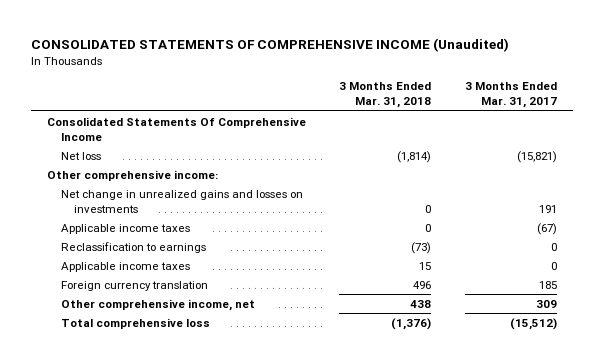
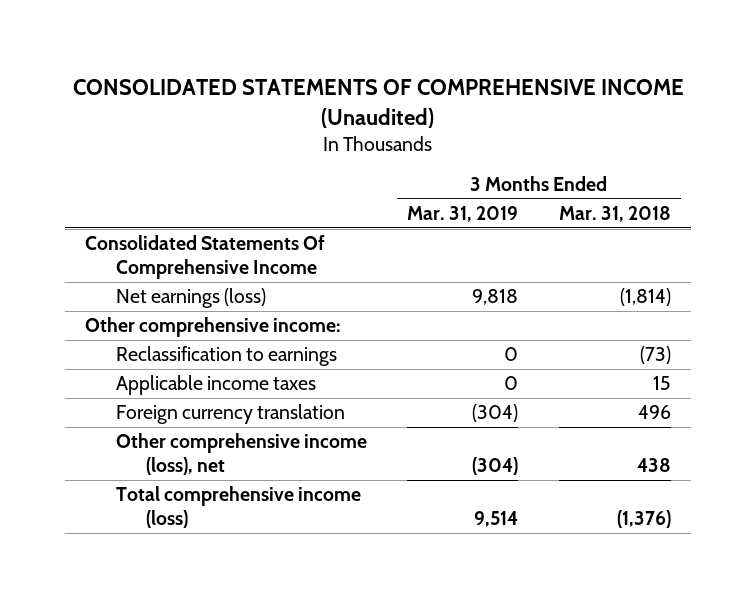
- | 3 Months Ended Mar. 31, 2018 | 3 Months Ended Mar. 31, 2017
+ | 3 Months Ended Mar. 31, 2019 | 3 Months Ended Mar. 31, 2018
- Net loss | (1,814) | (15,821)
+ Net earnings (loss) | 9,818 | (1,814)
- Net change in unrealized gains and losses on investments | 0 | 191
- Applicable income taxes | 0 | (67)
- Other comprehensive income, net | 438 | 309
- Total comprehensive loss | (1,376) | (15,512)
+ Other comprehensive income (loss), net | (304) | 438
+ Total comprehensive income (loss) | 9,514 | (1,376)

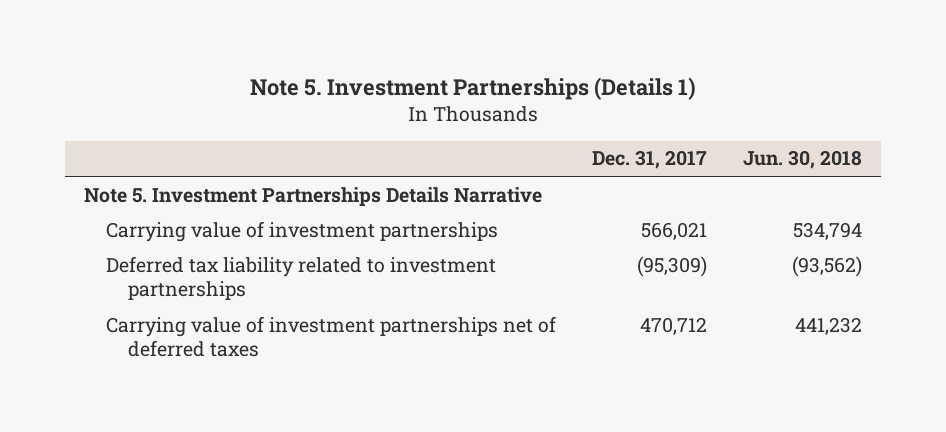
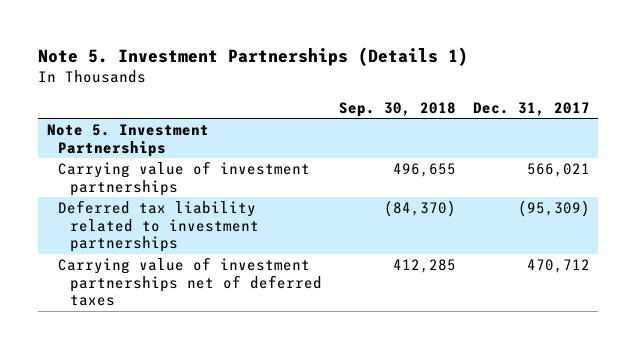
- | Dec. 31, 2017 | Jun. 30, 2018
+ | Sep. 30, 2018 | Dec. 31, 2017
- Note 5. Investment Partnerships Details Narrative
+ Note 5. Investment Partnerships

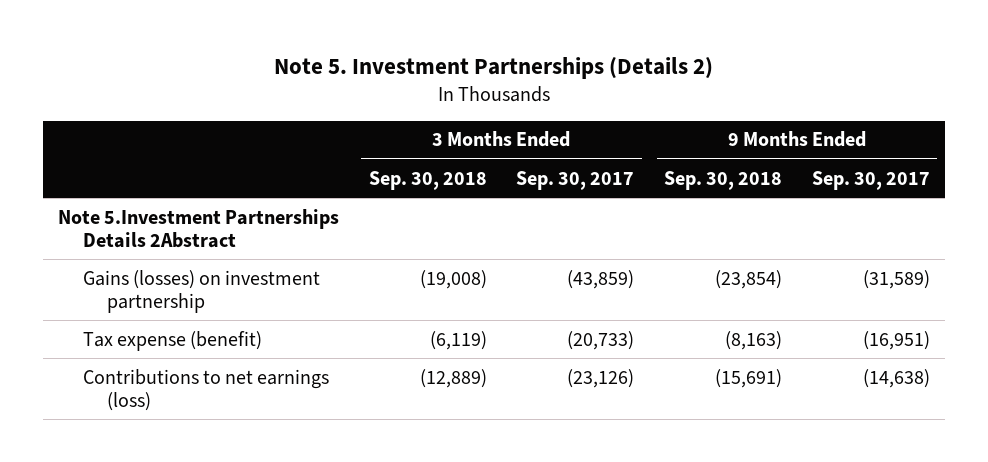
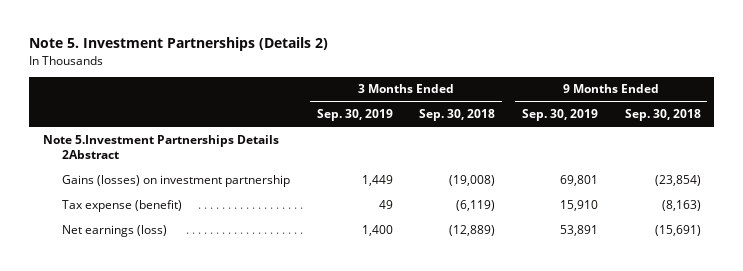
- | 3 Months Ended Sep. 30, 2018 | 3 Months Ended Sep. 30, 2017 | 9 Months Ended Sep. 30, 2018 | 9 Months Ended Sep. 30, 2017
+ | 3 Months Ended Sep. 30, 2019 | 3 Months Ended Sep. 30, 2018 | 9 Months Ended Sep. 30, 2019 | 9 Months Ended Sep. 30, 2018
- Contributions to net earnings (loss) | (12,889) | (23,126) | (15,691) | (14,638)
+ Net earnings (loss) | 1,400 | (12,889) | 53,891 | (15,691)

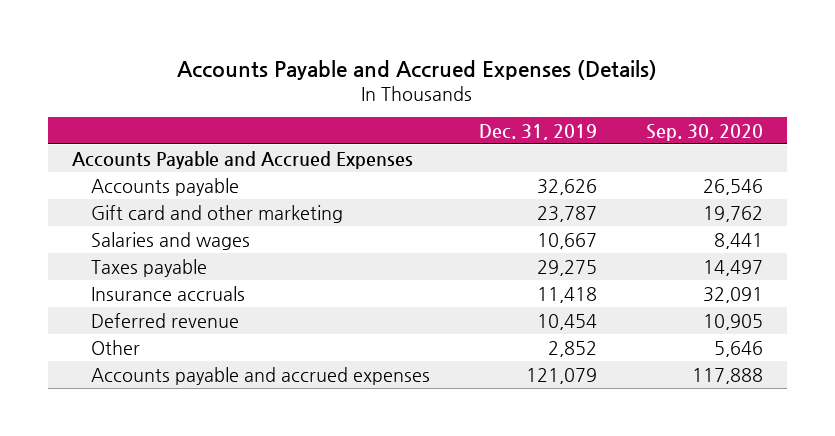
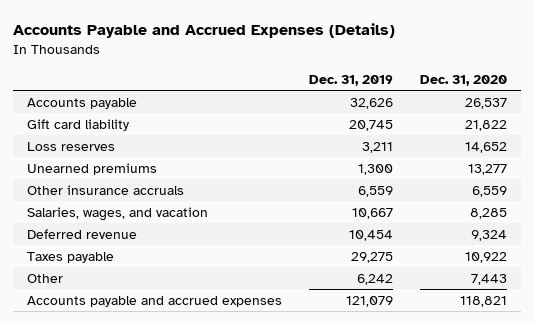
- | Dec. 31, 2019 | Sep. 30, 2020
+ | Dec. 31, 2019 | Dec. 31, 2020
- Accounts Payable and Accrued Expenses
- Gift card and other marketing | 23,787 | 19,762
- Salaries and wages | 10,667 | 8,441
- Insurance accruals | 11,418 | 32,091
+ Gift card liability | 20,745 | 21,822
+ Loss reserves | 3,211 | 14,652
+ Unearned premiums | 1,300 | 13,277
+ Other insurance accruals | 6,559 | 6,559
+ Salaries, wages, and vacation | 10,667 | 8,285
- Other | 2,852 | 5,646
moved down: Taxes payable | 29,275 | 10,922
+ Other | 6,242 | 7,443

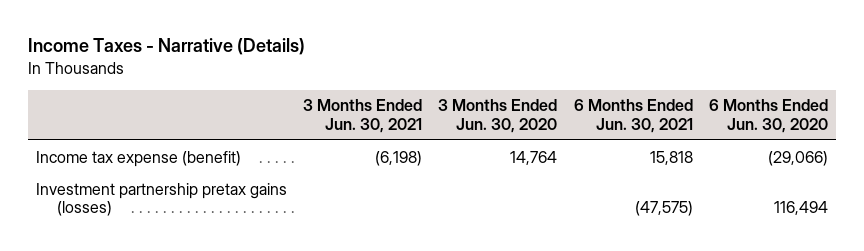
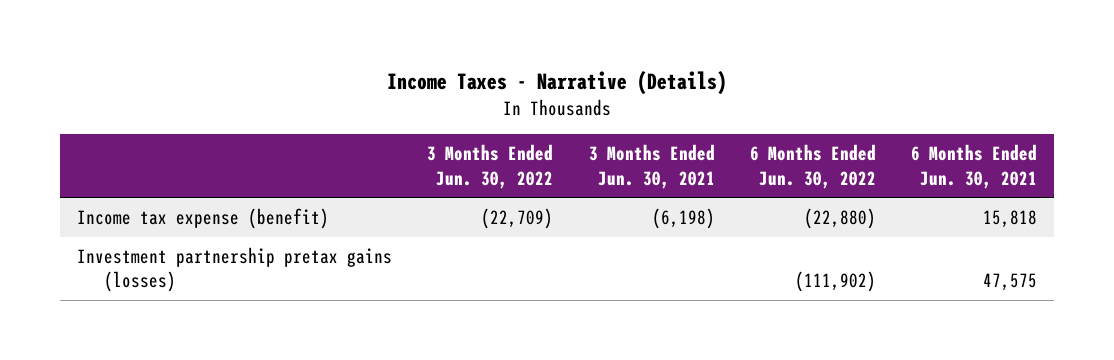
- | 3 Months Ended Jun. 30, 2021 | 3 Months Ended Jun. 30, 2020 | 6 Months Ended Jun. 30, 2021 | 6 Months Ended Jun. 30, 2020
+ | 3 Months Ended Jun. 30, 2022 | 3 Months Ended Jun. 30, 2021 | 6 Months Ended Jun. 30, 2022 | 6 Months Ended Jun. 30, 2021
- Investment partnership pretax gains (losses) | | | (47,575) | 116,494
+ Investment partnership pretax gains (losses) | | | (111,902) | 47,575

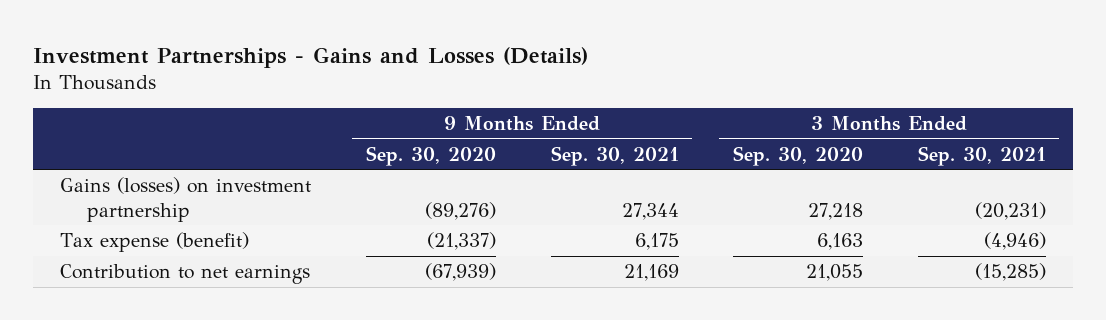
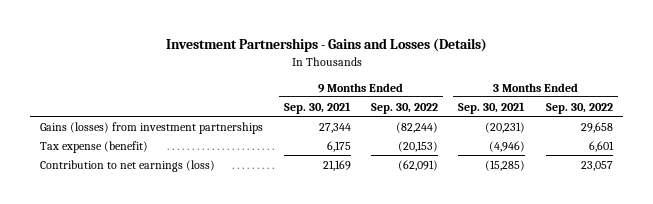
- | 9 Months Ended Sep. 30, 2020 | 9 Months Ended Sep. 30, 2021 | 3 Months Ended Sep. 30, 2020 | 3 Months Ended Sep. 30, 2021
+ | 9 Months Ended Sep. 30, 2021 | 9 Months Ended Sep. 30, 2022 | 3 Months Ended Sep. 30, 2021 | 3 Months Ended Sep. 30, 2022
- Gains (losses) on investment partnership | (89,276) | 27,344 | 27,218 | (20,231)
+ Gains (losses) from investment partnerships | 27,344 | (82,244) | (20,231) | 29,658
- Contribution to net earnings | (67,939) | 21,169 | 21,055 | (15,285)
+ Contribution to net earnings (loss) | 21,169 | (62,091) | (15,285) | 23,057

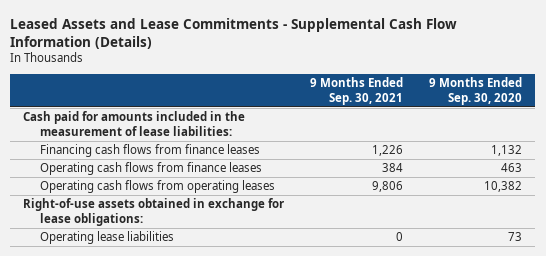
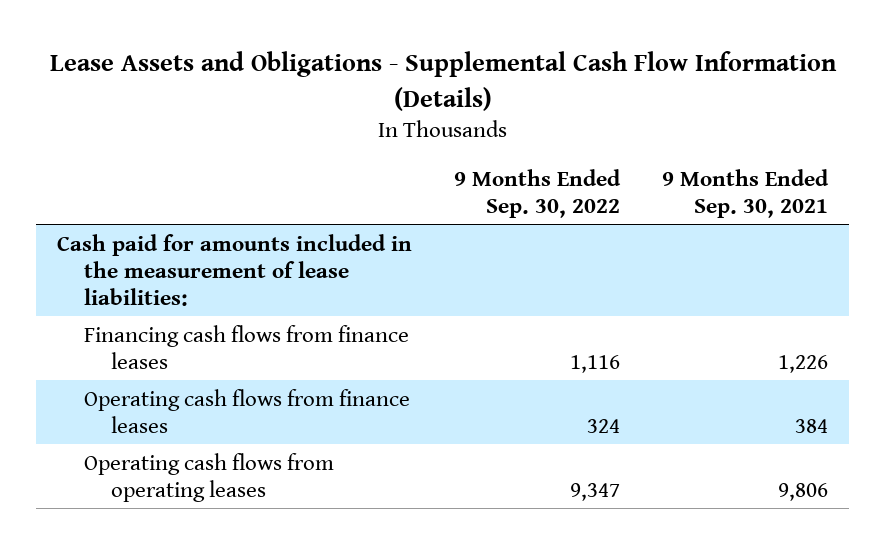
- Leased Assets and Lease Commitments - Supplemental Cash Flow Information (Details)
+ Lease Assets and Obligations - Supplemental Cash Flow Information (Details)
- | 9 Months Ended Sep. 30, 2021 | 9 Months Ended Sep. 30, 2020
+ | 9 Months Ended Sep. 30, 2022 | 9 Months Ended Sep. 30, 2021
- Right-of-use assets obtained in exchange for lease obligations:
- Operating lease liabilities | 0 | 73

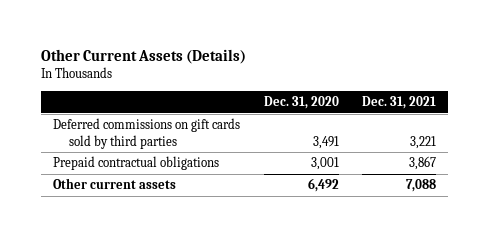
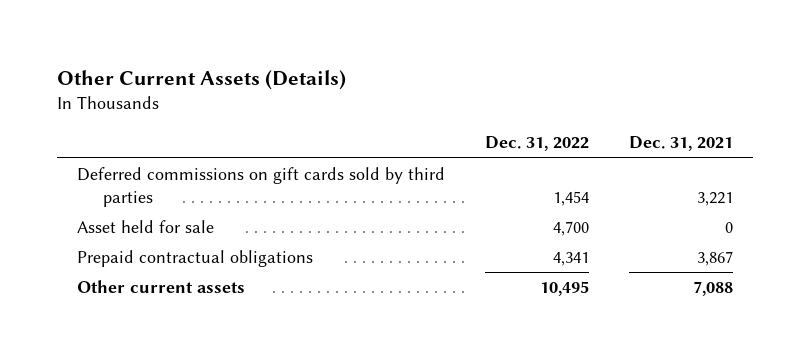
- | Dec. 31, 2020 | Dec. 31, 2021
+ | Dec. 31, 2022 | Dec. 31, 2021
+ Asset held for sale | 4,700 | 0

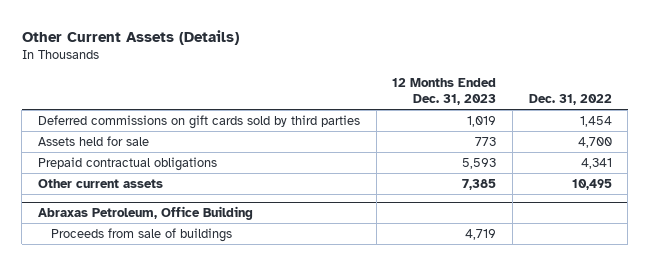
- | Dec. 31, 2022 | Dec. 31, 2021
+ | 12 Months Ended Dec. 31, 2023 | Dec. 31, 2022
- Asset held for sale | 4,700 | 0
+ Assets held for sale | 773 | 4,700
+ Abraxas Petroleum, Office Building
+ Proceeds from sale of buildings | 4,719 |

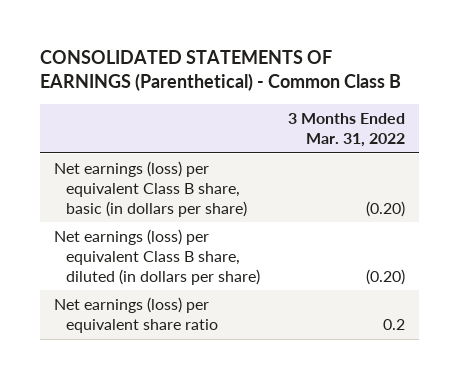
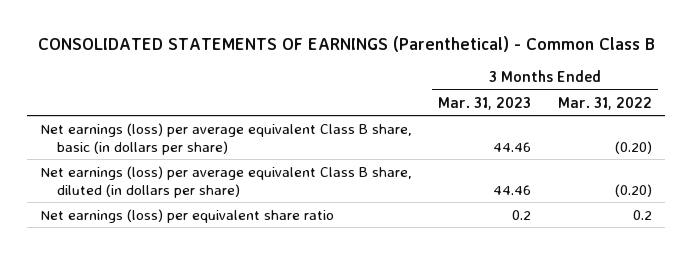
- | 3 Months Ended Mar. 31, 2022
+ | 3 Months Ended Mar. 31, 2023 | 3 Months Ended Mar. 31, 2022
- Net earnings (loss) per equivalent Class B share, basic (in dollars per share) | (0.20)
- Net earnings (loss) per equivalent Class B share, diluted (in dollars per share) | (0.20)
+ Net earnings (loss) per average equivalent Class B share, basic (in dollars per share) | 44.46 | (0.20)
+ Net earnings (loss) per average equivalent Class B share, diluted (in dollars per share) | 44.46 | (0.20)

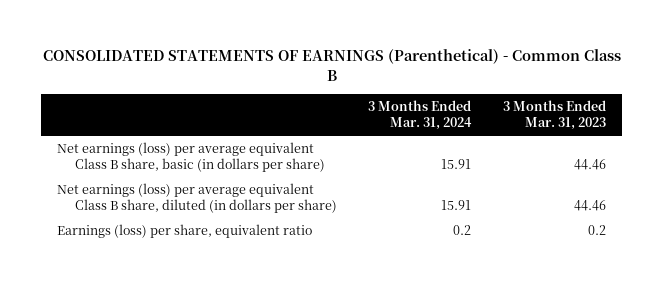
- | 3 Months Ended Mar. 31, 2023 | 3 Months Ended Mar. 31, 2022
+ | 3 Months Ended Mar. 31, 2024 | 3 Months Ended Mar. 31, 2023
- Net earnings (loss) per equivalent share ratio | 0.2 | 0.2
+ Earnings (loss) per share, equivalent ratio | 0.2 | 0.2

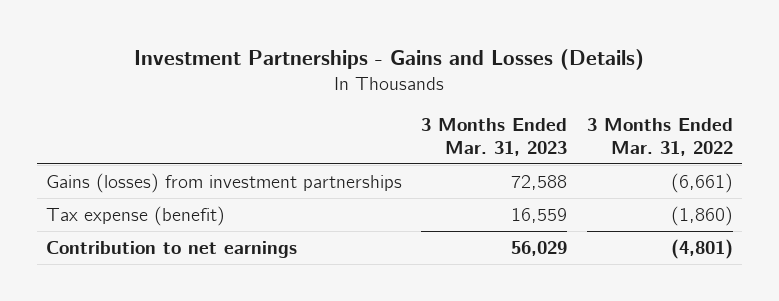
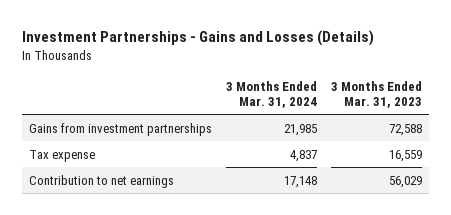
- | 3 Months Ended Mar. 31, 2023 | 3 Months Ended Mar. 31, 2022
+ | 3 Months Ended Mar. 31, 2024 | 3 Months Ended Mar. 31, 2023
- Gains (losses) from investment partnerships | 72,588 | (6,661)
- Tax expense (benefit) | 16,559 | (1,860)
+ Gains from investment partnerships | 21,985 | 72,588
+ Tax expense | 4,837 | 16,559

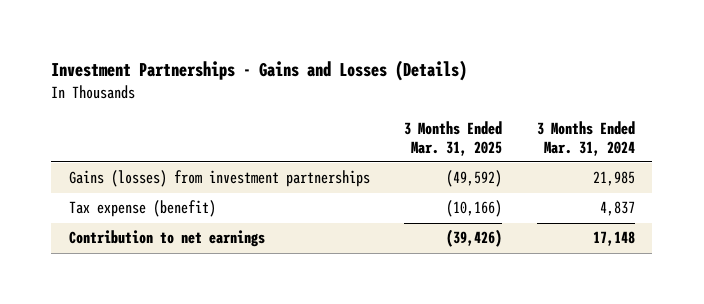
- | 3 Months Ended Mar. 31, 2024 | 3 Months Ended Mar. 31, 2023
+ | 3 Months Ended Mar. 31, 2025 | 3 Months Ended Mar. 31, 2024
- Gains from investment partnerships | 21,985 | 72,588
- Tax expense | 4,837 | 16,559
+ Gains (losses) from investment partnerships | (49,592) | 21,985
+ Tax expense (benefit) | (10,166) | 4,837

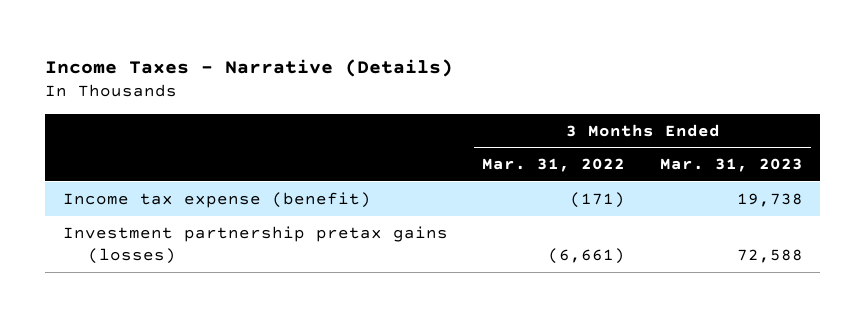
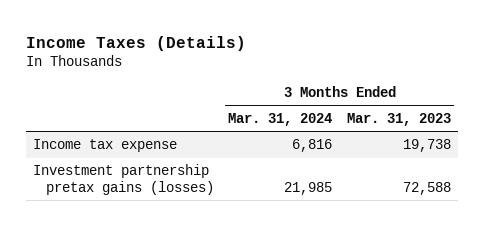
- Income Taxes - Narrative (Details)
+ Income Taxes (Details)
- | 3 Months Ended Mar. 31, 2022 | 3 Months Ended Mar. 31, 2023
+ | 3 Months Ended Mar. 31, 2024 | 3 Months Ended Mar. 31, 2023
- Income tax expense (benefit) | (171) | 19,738
+ Income tax expense | 6,816 | 19,738

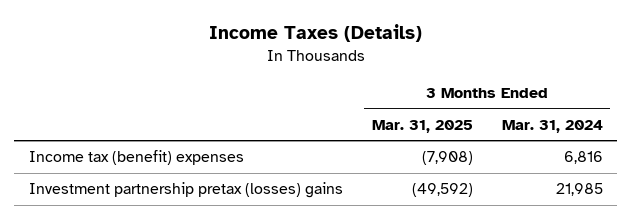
- | 3 Months Ended Mar. 31, 2024 | 3 Months Ended Mar. 31, 2023
+ | 3 Months Ended Mar. 31, 2025 | 3 Months Ended Mar. 31, 2024
- Income tax expense | 6,816 | 19,738
- Investment partnership pretax gains (losses) | 21,985 | 72,588
+ Income tax (benefit) expenses | (7,908) | 6,816
+ Investment partnership pretax (losses) gains | (49,592) | 21,985

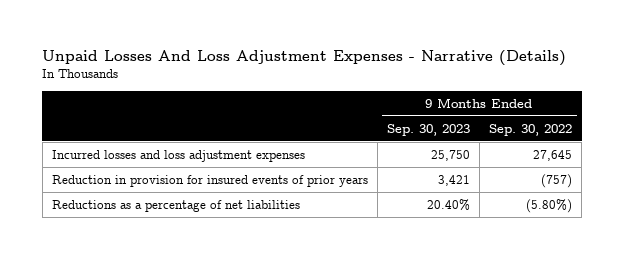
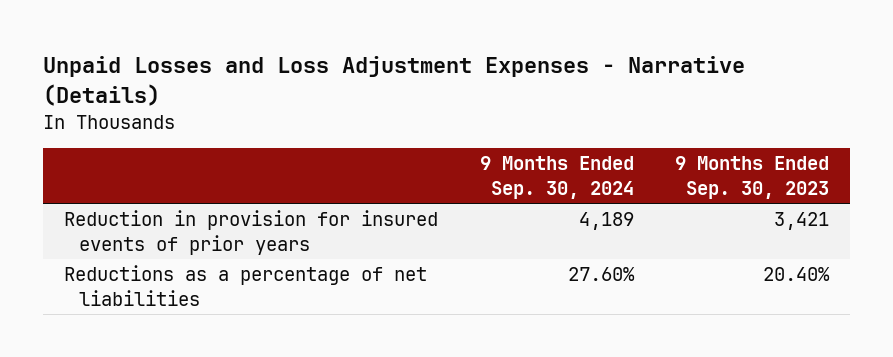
- Unpaid Losses And Loss Adjustment Expenses - Narrative (Details)
+ Unpaid Losses and Loss Adjustment Expenses - Narrative (Details)
- | 9 Months Ended Sep. 30, 2023 | 9 Months Ended Sep. 30, 2022
+ | 9 Months Ended Sep. 30, 2024 | 9 Months Ended Sep. 30, 2023
- Incurred losses and loss adjustment expenses | 25,750 | 27,645

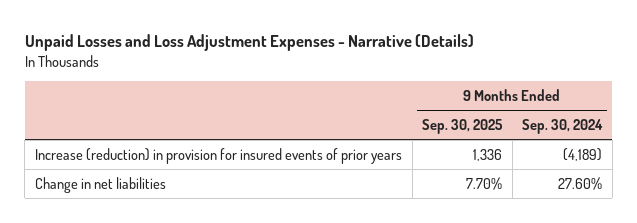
- | 9 Months Ended Sep. 30, 2024 | 9 Months Ended Sep. 30, 2023
+ | 9 Months Ended Sep. 30, 2025 | 9 Months Ended Sep. 30, 2024
- Reduction in provision for insured events of prior years | 4,189 | 3,421
- Reductions as a percentage of net liabilities | 27.60% | 20.40%
+ Increase (reduction) in provision for insured events of prior years | 1,336 | (4,189)
+ Change in net liabilities | 7.70% | 27.60%

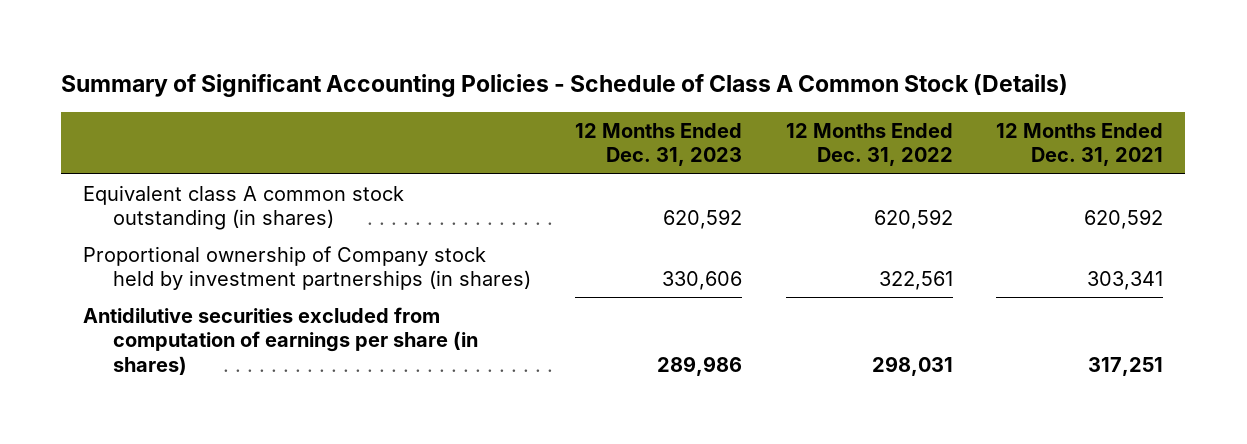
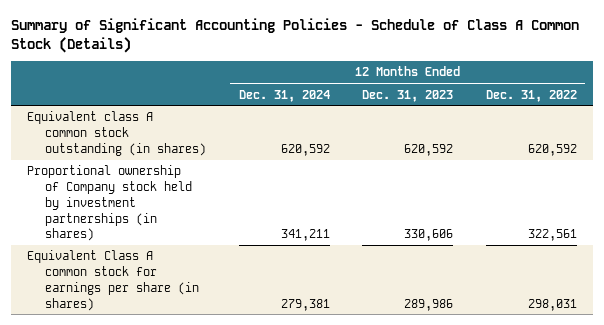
- | 12 Months Ended Dec. 31, 2023 | 12 Months Ended Dec. 31, 2022 | 12 Months Ended Dec. 31, 2021
+ | 12 Months Ended Dec. 31, 2024 | 12 Months Ended Dec. 31, 2023 | 12 Months Ended Dec. 31, 2022
- Antidilutive securities excluded from computation of earnings per share (in shares) | 289,986 | 298,031 | 317,251
+ Equivalent Class A common stock for earnings per share (in shares) | 279,381 | 289,986 | 298,031

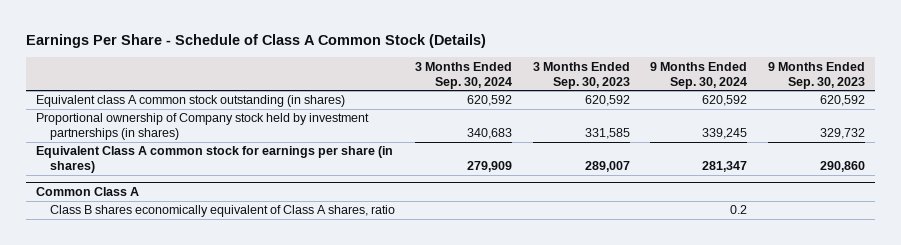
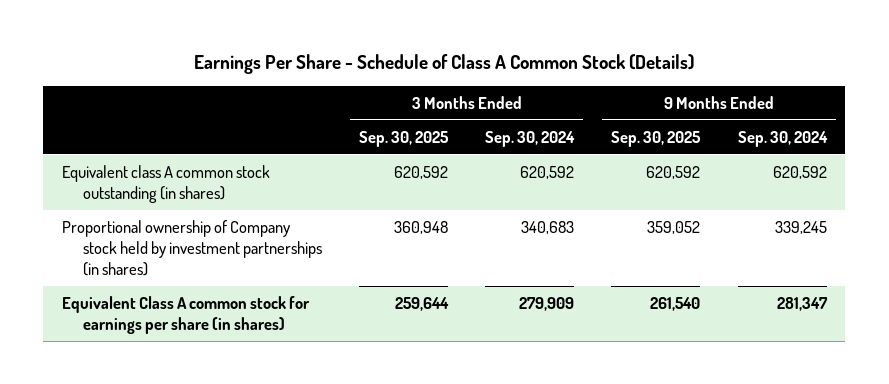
- | 3 Months Ended Sep. 30, 2024 | 3 Months Ended Sep. 30, 2023 | 9 Months Ended Sep. 30, 2024 | 9 Months Ended Sep. 30, 2023
+ | 3 Months Ended Sep. 30, 2025 | 3 Months Ended Sep. 30, 2024 | 9 Months Ended Sep. 30, 2025 | 9 Months Ended Sep. 30, 2024
- Common Class A
- Class B shares economically equivalent of Class A shares, ratio | | | 0.2 |

